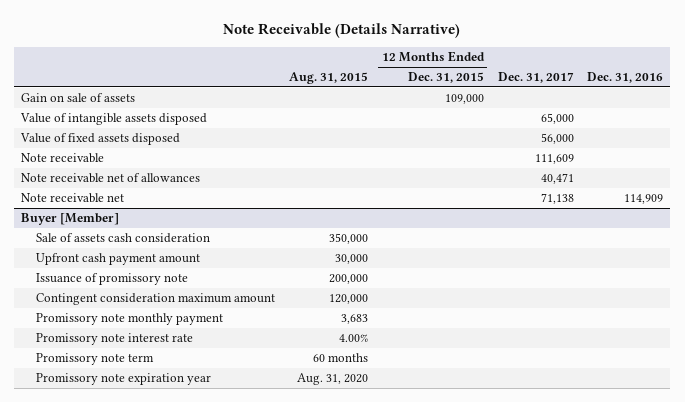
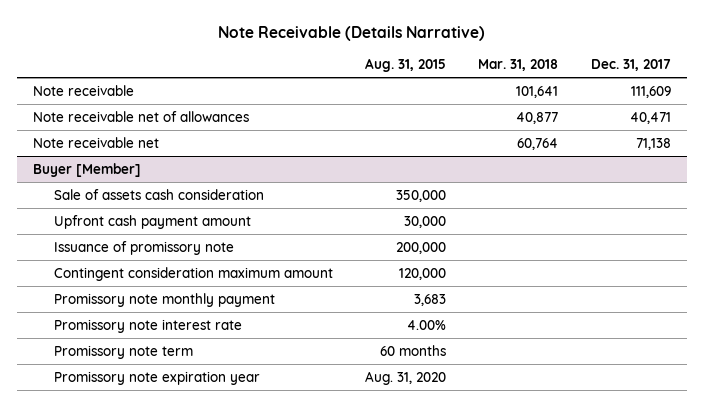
- | Aug. 31, 2015 | 12 Months Ended Dec. 31, 2015 | Dec. 31, 2017 | Dec. 31, 2016
+ | Aug. 31, 2015 | Mar. 31, 2018 | Dec. 31, 2017
- Gain on sale of assets | | 109,000 | |
- Value of intangible assets disposed | | | 65,000 |
- Value of fixed assets disposed | | | 56,000 |

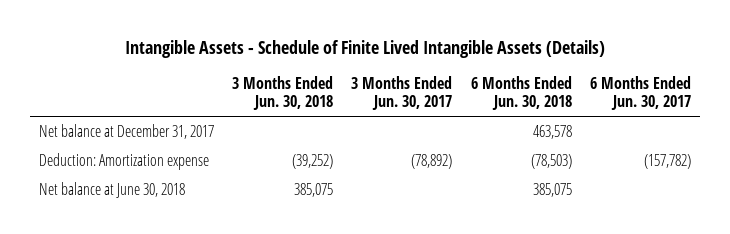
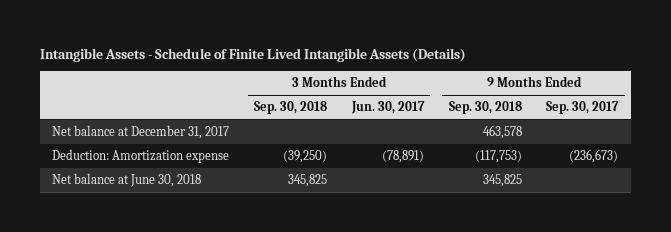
- | 3 Months Ended Jun. 30, 2018 | 3 Months Ended Jun. 30, 2017 | 6 Months Ended Jun. 30, 2018 | 6 Months Ended Jun. 30, 2017
+ | 3 Months Ended Sep. 30, 2018 | 3 Months Ended Jun. 30, 2017 | 9 Months Ended Sep. 30, 2018 | 9 Months Ended Sep. 30, 2017
- Deduction: Amortization expense | (39,252) | (78,892) | (78,503) | (157,782)
+ Deduction: Amortization expense | (39,250) | (78,891) | (117,753) | (236,673)

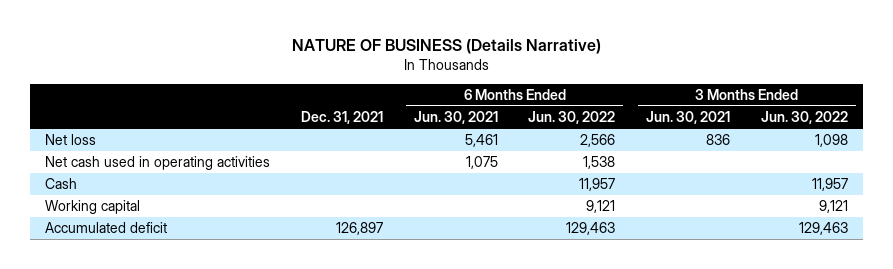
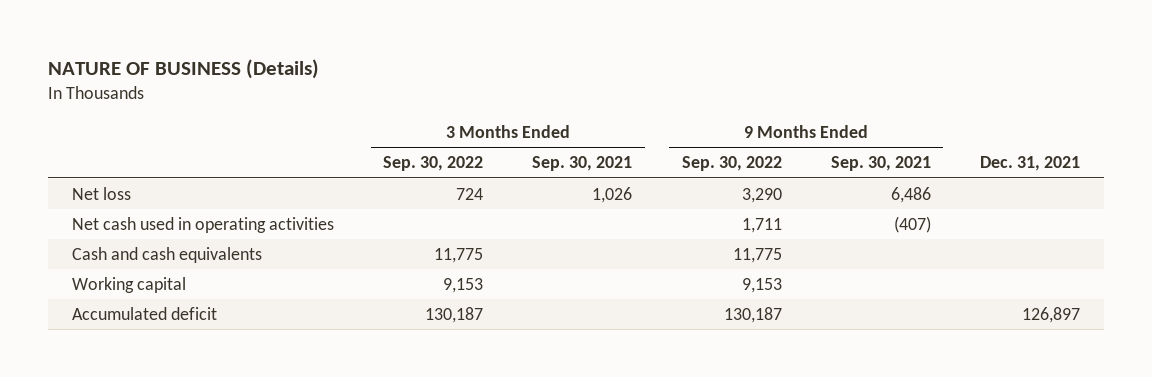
- NATURE OF BUSINESS (Details Narrative)
+ NATURE OF BUSINESS (Details)
- | Dec. 31, 2021 | 6 Months Ended Jun. 30, 2021 | 6 Months Ended Jun. 30, 2022 | 3 Months Ended Jun. 30, 2021 | 3 Months Ended Jun. 30, 2022
+ | 3 Months Ended Sep. 30, 2022 | 3 Months Ended Sep. 30, 2021 | 9 Months Ended Sep. 30, 2022 | 9 Months Ended Sep. 30, 2021 | Dec. 31, 2021
- Cash | | | 11,957 | | 11,957
+ Cash and cash equivalents | 11,775 | | 11,775 | |

